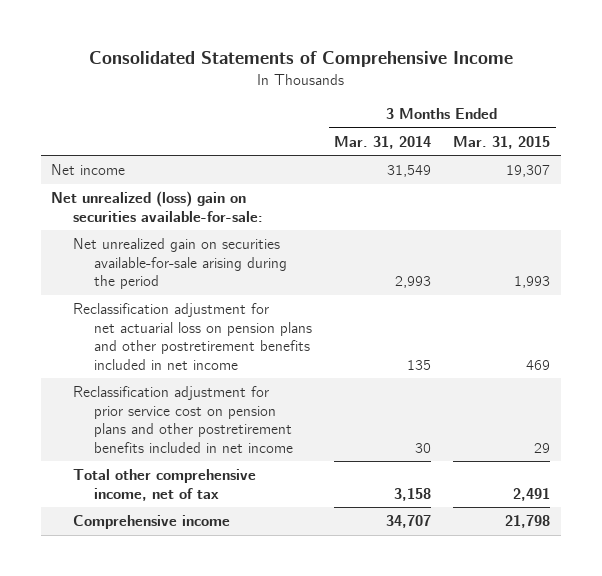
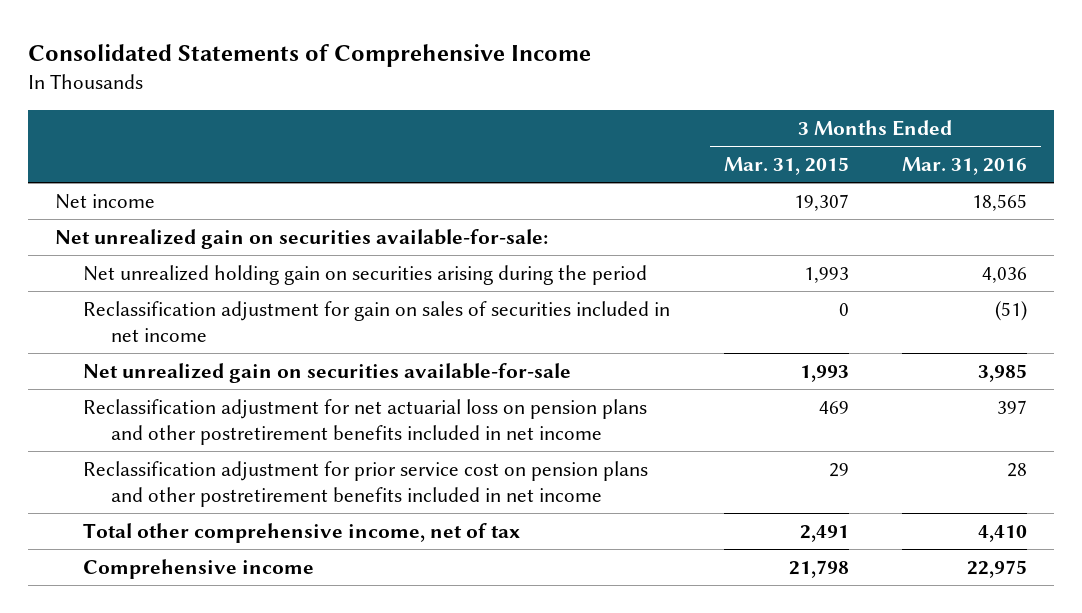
- | 3 Months Ended Mar. 31, 2014 | 3 Months Ended Mar. 31, 2015
+ | 3 Months Ended Mar. 31, 2015 | 3 Months Ended Mar. 31, 2016
- Net unrealized (loss) gain on securities available-for-sale:
- Net unrealized gain on securities available-for-sale arising during the period | 2,993 | 1,993
+ Net unrealized gain on securities available-for-sale:
+ Net unrealized holding gain on securities arising during the period | 1,993 | 4,036
+ Reclassification adjustment for gain on sales of securities included in net income | 0 | (51)
+ Net unrealized gain on securities available-for-sale | 1,993 | 3,985

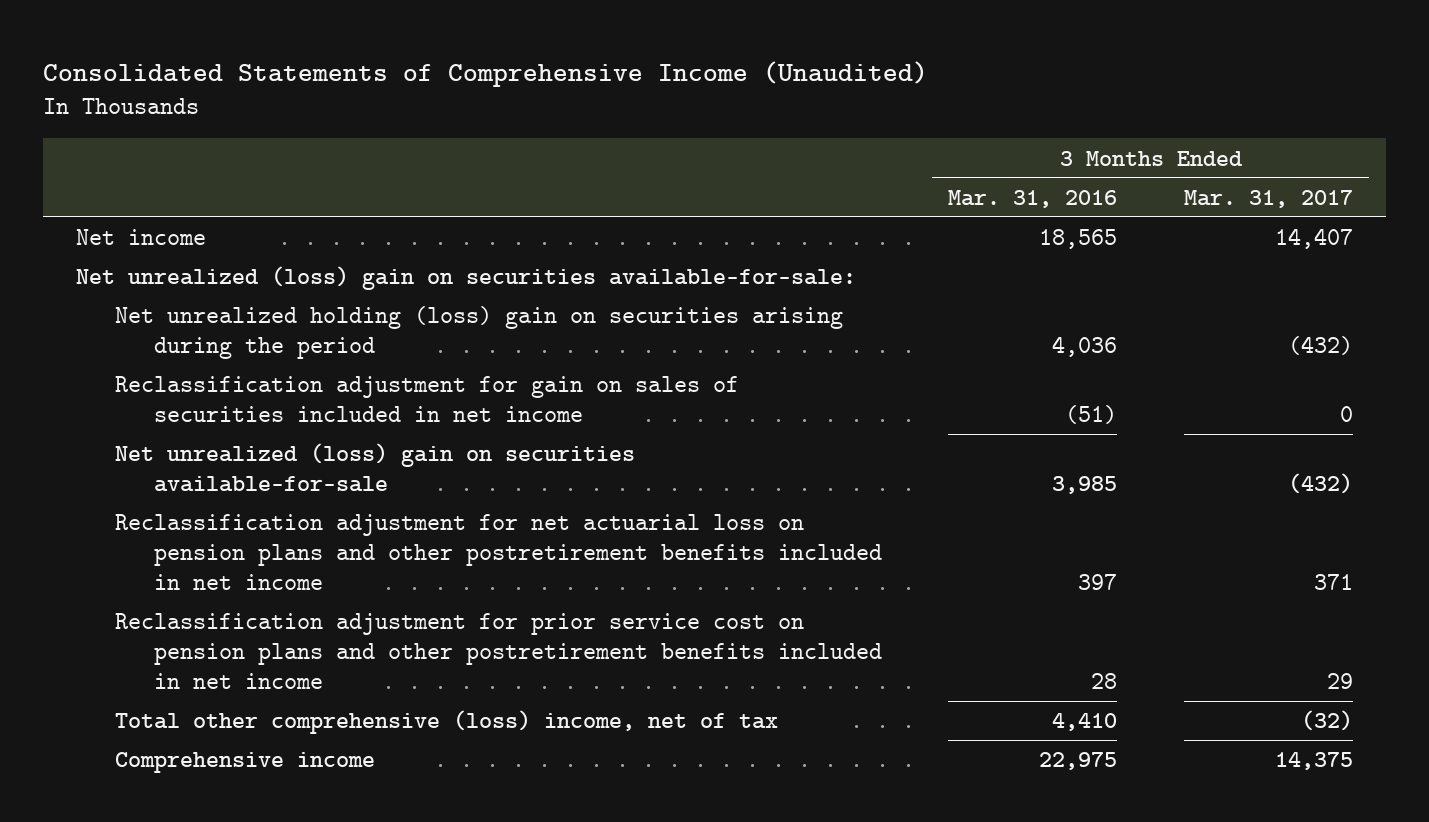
- Consolidated Statements of Comprehensive Income
+ Consolidated Statements of Comprehensive Income (Unaudited)
- | 3 Months Ended Mar. 31, 2015 | 3 Months Ended Mar. 31, 2016
+ | 3 Months Ended Mar. 31, 2016 | 3 Months Ended Mar. 31, 2017
- Net unrealized gain on securities available-for-sale:
- Net unrealized holding gain on securities arising during the period | 1,993 | 4,036
+ Net unrealized (loss) gain on securities available-for-sale:
+ Net unrealized holding (loss) gain on securities arising during the period | 4,036 | (432)
- Net unrealized gain on securities available-for-sale | 1,993 | 3,985
+ Net unrealized (loss) gain on securities available-for-sale | 3,985 | (432)
- Total other comprehensive income, net of tax | 2,491 | 4,410
+ Total other comprehensive (loss) income, net of tax | 4,410 | (32)

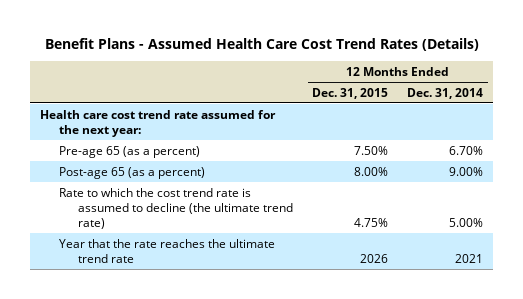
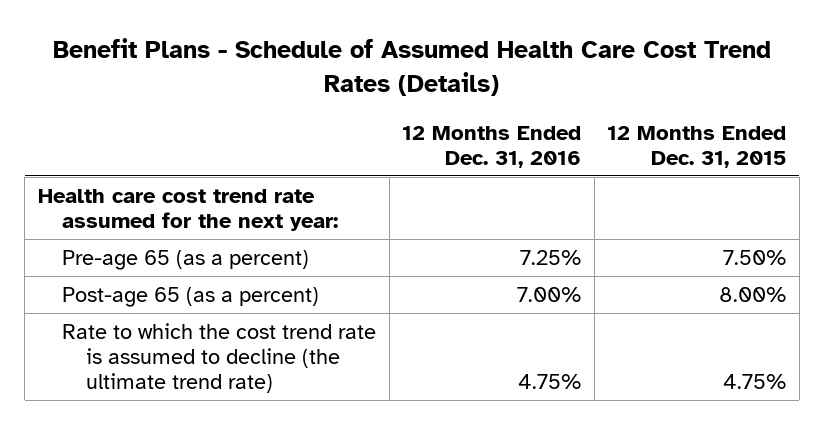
- Benefit Plans - Assumed Health Care Cost Trend Rates (Details)
+ Benefit Plans - Schedule of Assumed Health Care Cost Trend Rates (Details)
- | 12 Months Ended Dec. 31, 2015 | 12 Months Ended Dec. 31, 2014
+ | 12 Months Ended Dec. 31, 2016 | 12 Months Ended Dec. 31, 2015
- Year that the rate reaches the ultimate trend rate | 2026 | 2021

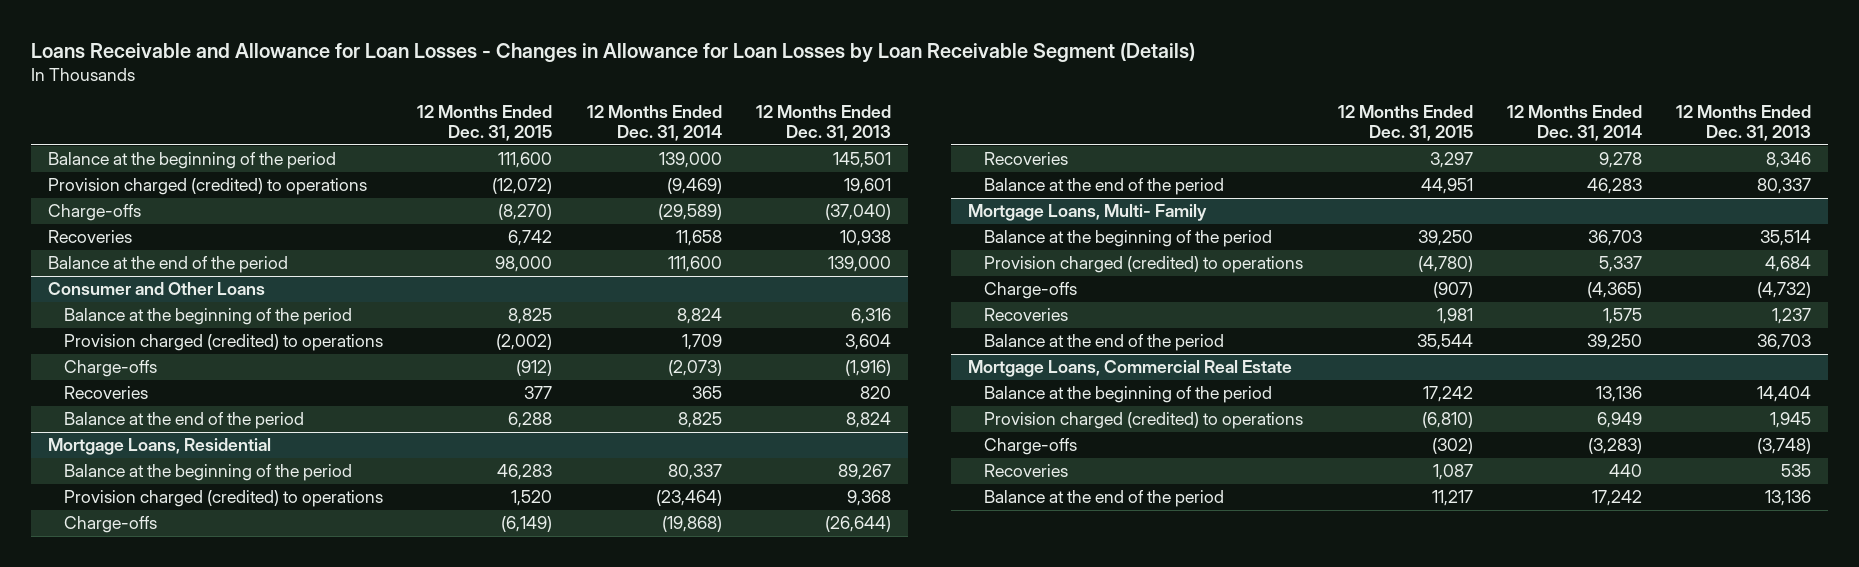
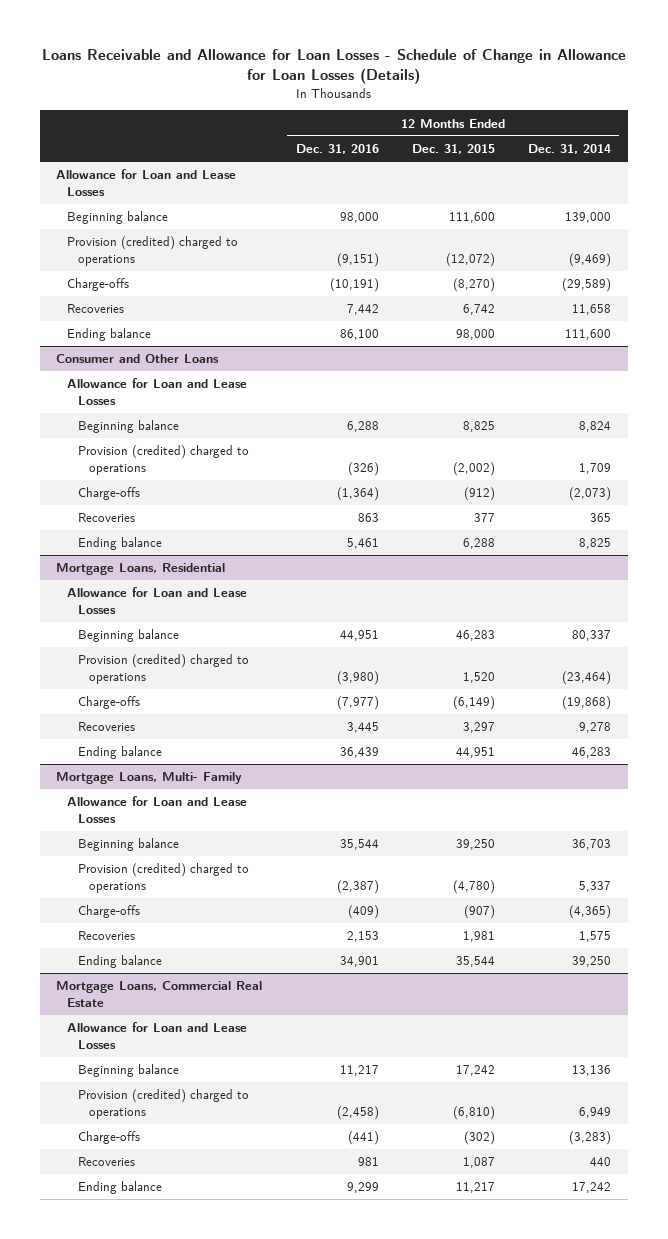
- Loans Receivable and Allowance for Loan Losses - Changes in Allowance for Loan Losses by Loan Receivable Segment (Details)
+ Loans Receivable and Allowance for Loan Losses - Schedule of Change in Allowance for Loan Losses (Details)
- | 12 Months Ended Dec. 31, 2015 | 12 Months Ended Dec. 31, 2014 | 12 Months Ended Dec. 31, 2013
+ | 12 Months Ended Dec. 31, 2016 | 12 Months Ended Dec. 31, 2015 | 12 Months Ended Dec. 31, 2014
- Balance at the beginning of the period | 111,600 | 139,000 | 145,501
- Provision charged (credited) to operations | (12,072) | (9,469) | 19,601
+ Allowance for Loan and Lease Losses
+ Beginning balance | 98,000 | 111,600 | 139,000
+ Provision (credited) charged to operations | (9,151) | (12,072) | (9,469)
- Balance at the end of the period | 98,000 | 111,600 | 139,000
+ Ending balance | 86,100 | 98,000 | 111,600
@ Consumer and Other Loans
- Balance at the beginning of the period | 8,825 | 8,824 | 6,316
- Provision charged (credited) to operations | (2,002) | 1,709 | 3,604
+ Allowance for Loan and Lease Losses
+ Beginning balance | 6,288 | 8,825 | 8,824
+ Provision (credited) charged to operations | (326) | (2,002) | 1,709
- Balance at the end of the period | 6,288 | 8,825 | 8,824
+ Ending balance | 5,461 | 6,288 | 8,825
@ Mortgage Loans, Residential
- Balance at the beginning of the period | 46,283 | 80,337 | 89,267
- Provision charged (credited) to operations | 1,520 | (23,464) | 9,368
+ Allowance for Loan and Lease Losses
+ Beginning balance | 44,951 | 46,283 | 80,337
+ Provision (credited) charged to operations | (3,980) | 1,520 | (23,464)
- Balance at the end of the period | 44,951 | 46,283 | 80,337
+ Ending balance | 36,439 | 44,951 | 46,283
@ Mortgage Loans, Multi- Family
- Balance at the beginning of the period | 39,250 | 36,703 | 35,514
- Provision charged (credited) to operations | (4,780) | 5,337 | 4,684
+ Allowance for Loan and Lease Losses
+ Beginning balance | 35,544 | 39,250 | 36,703
+ Provision (credited) charged to operations | (2,387) | (4,780) | 5,337
- Balance at the end of the period | 35,544 | 39,250 | 36,703
+ Ending balance | 34,901 | 35,544 | 39,250
@ Mortgage Loans, Commercial Real Estate
- Balance at the beginning of the period | 17,242 | 13,136 | 14,404
- Provision charged (credited) to operations | (6,810) | 6,949 | 1,945
+ Allowance for Loan and Lease Losses
+ Beginning balance | 11,217 | 17,242 | 13,136
+ Provision (credited) charged to operations | (2,458) | (6,810) | 6,949
- Balance at the end of the period | 11,217 | 17,242 | 13,136
+ Ending balance | 9,299 | 11,217 | 17,242

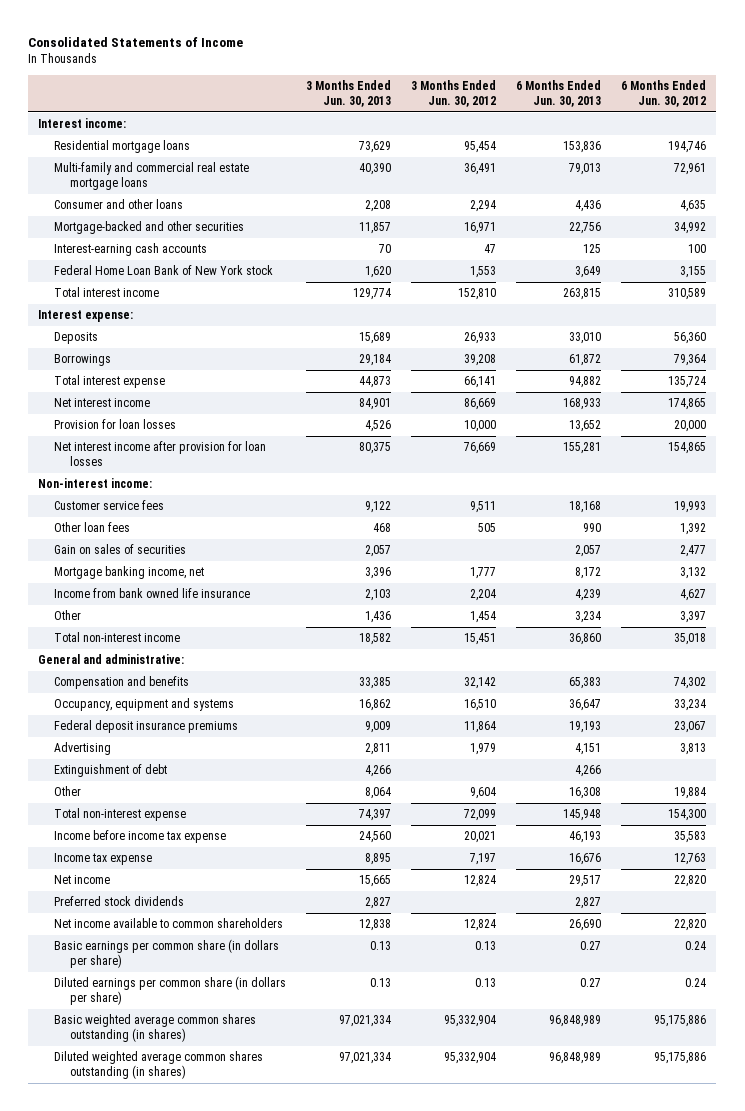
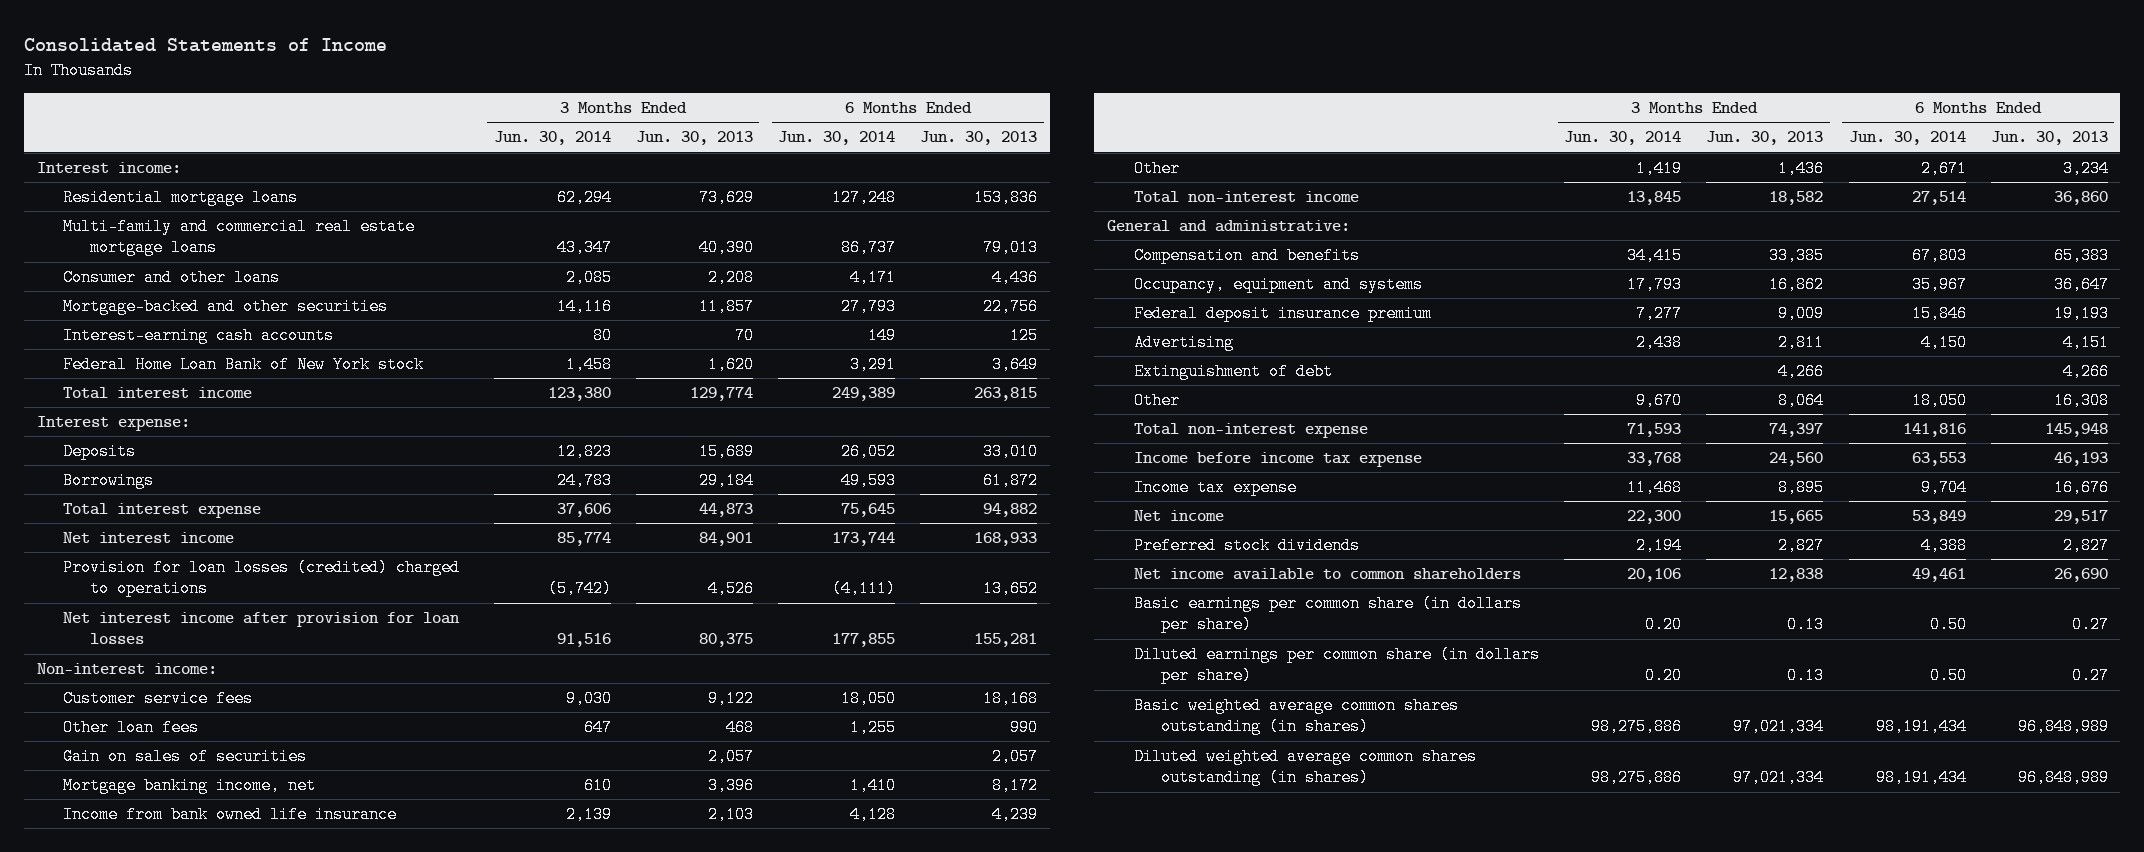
- | 3 Months Ended Jun. 30, 2013 | 3 Months Ended Jun. 30, 2012 | 6 Months Ended Jun. 30, 2013 | 6 Months Ended Jun. 30, 2012
+ | 3 Months Ended Jun. 30, 2014 | 3 Months Ended Jun. 30, 2013 | 6 Months Ended Jun. 30, 2014 | 6 Months Ended Jun. 30, 2013
- Provision for loan losses | 4,526 | 10,000 | 13,652 | 20,000
+ Provision for loan losses (credited) charged to operations | (5,742) | 4,526 | (4,111) | 13,652
- Federal deposit insurance premiums | 9,009 | 11,864 | 19,193 | 23,067
+ Federal deposit insurance premium | 7,277 | 9,009 | 15,846 | 19,193

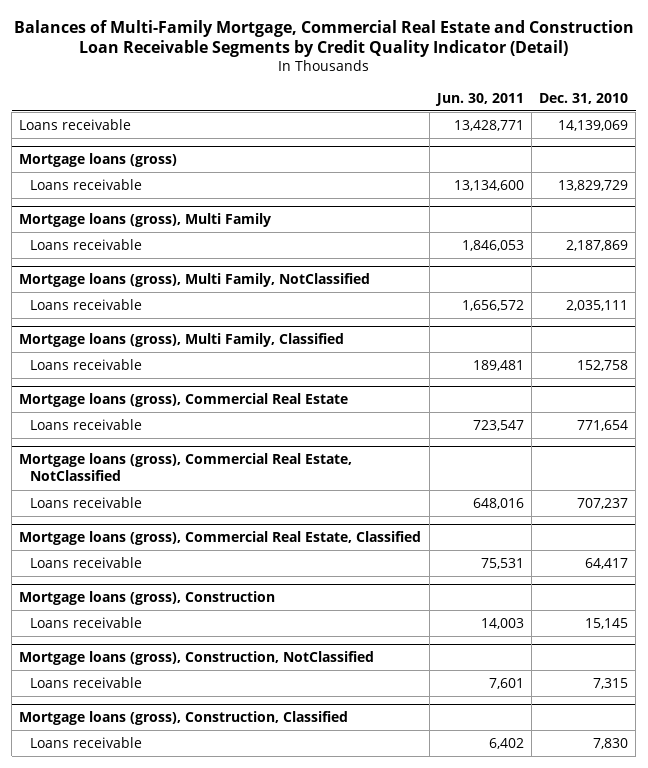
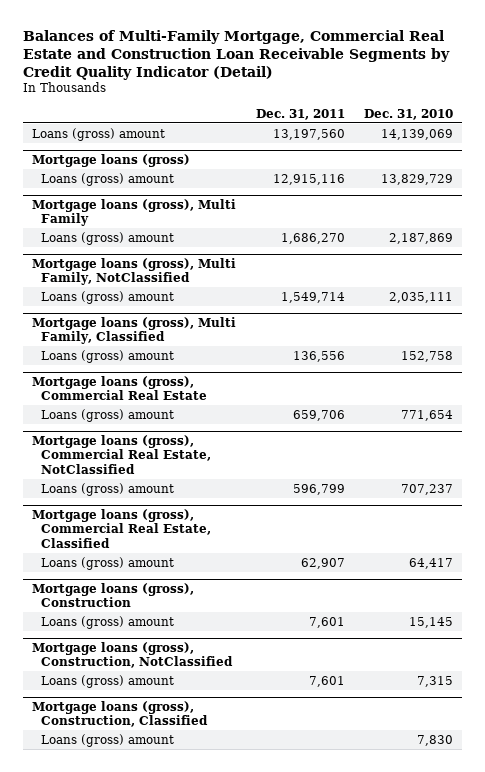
- | Jun. 30, 2011 | Dec. 31, 2010
+ | Dec. 31, 2011 | Dec. 31, 2010
- Loans receivable | 13,428,771 | 14,139,069
+ Loans (gross) amount | 13,197,560 | 14,139,069
@ Mortgage loans (gross)
- Loans receivable | 13,134,600 | 13,829,729
+ Loans (gross) amount | 12,915,116 | 13,829,729
@ Mortgage loans (gross), Multi Family
- Loans receivable | 1,846,053 | 2,187,869
+ Loans (gross) amount | 1,686,270 | 2,187,869
@ Mortgage loans (gross), Multi Family, NotClassified
- Loans receivable | 1,656,572 | 2,035,111
+ Loans (gross) amount | 1,549,714 | 2,035,111
@ Mortgage loans (gross), Multi Family, Classified
- Loans receivable | 189,481 | 152,758
+ Loans (gross) amount | 136,556 | 152,758
@ Mortgage loans (gross), Commercial Real Estate
- Loans receivable | 723,547 | 771,654
+ Loans (gross) amount | 659,706 | 771,654
@ Mortgage loans (gross), Commercial Real Estate, NotClassified
- Loans receivable | 648,016 | 707,237
+ Loans (gross) amount | 596,799 | 707,237
@ Mortgage loans (gross), Commercial Real Estate, Classified
- Loans receivable | 75,531 | 64,417
+ Loans (gross) amount | 62,907 | 64,417
@ Mortgage loans (gross), Construction
- Loans receivable | 14,003 | 15,145
+ Loans (gross) amount | 7,601 | 15,145
@ Mortgage loans (gross), Construction, NotClassified
- Loans receivable | 7,601 | 7,315
+ Loans (gross) amount | 7,601 | 7,315
@ Mortgage loans (gross), Construction, Classified
- Loans receivable | 6,402 | 7,830
+ Loans (gross) amount | | 7,830

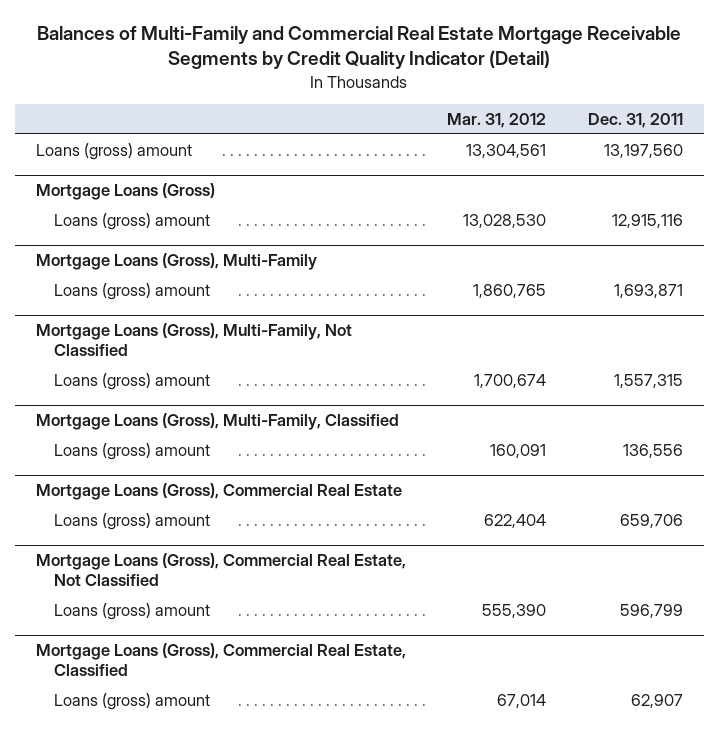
- Balances of Multi-Family Mortgage, Commercial Real Estate and Construction Loan Receivable Segments by Credit Quality Indicator (Detail)
+ Balances of Multi-Family and Commercial Real Estate Mortgage Receivable Segments by Credit Quality Indicator (Detail)
- | Dec. 31, 2011 | Dec. 31, 2010
+ | Mar. 31, 2012 | Dec. 31, 2011
- Mortgage loans (gross)
+ Mortgage Loans (Gross)
- Mortgage loans (gross), Multi Family
- Loans (gross) amount | 1,686,270 | 2,187,869
- Mortgage loans (gross), Multi Family, NotClassified
- Loans (gross) amount | 1,549,714 | 2,035,111
- Mortgage loans (gross), Multi Family, Classified
+ Mortgage Loans (Gross), Multi-Family
+ Loans (gross) amount | 1,860,765 | 1,693,871
+ Mortgage Loans (Gross), Multi-Family, Not Classified
+ Loans (gross) amount | 1,700,674 | 1,557,315
+ Mortgage Loans (Gross), Multi-Family, Classified
- Mortgage loans (gross), Commercial Real Estate
+ Mortgage Loans (Gross), Commercial Real Estate
- Mortgage loans (gross), Commercial Real Estate, NotClassified
+ Mortgage Loans (Gross), Commercial Real Estate, Not Classified
- Mortgage loans (gross), Commercial Real Estate, Classified
+ Mortgage Loans (Gross), Commercial Real Estate, Classified
- Mortgage loans (gross), Construction
- Loans (gross) amount | 7,601 | 15,145
- Mortgage loans (gross), Construction, NotClassified
- Loans (gross) amount | 7,601 | 7,315
- Mortgage loans (gross), Construction, Classified
- Loans (gross) amount | | 7,830

